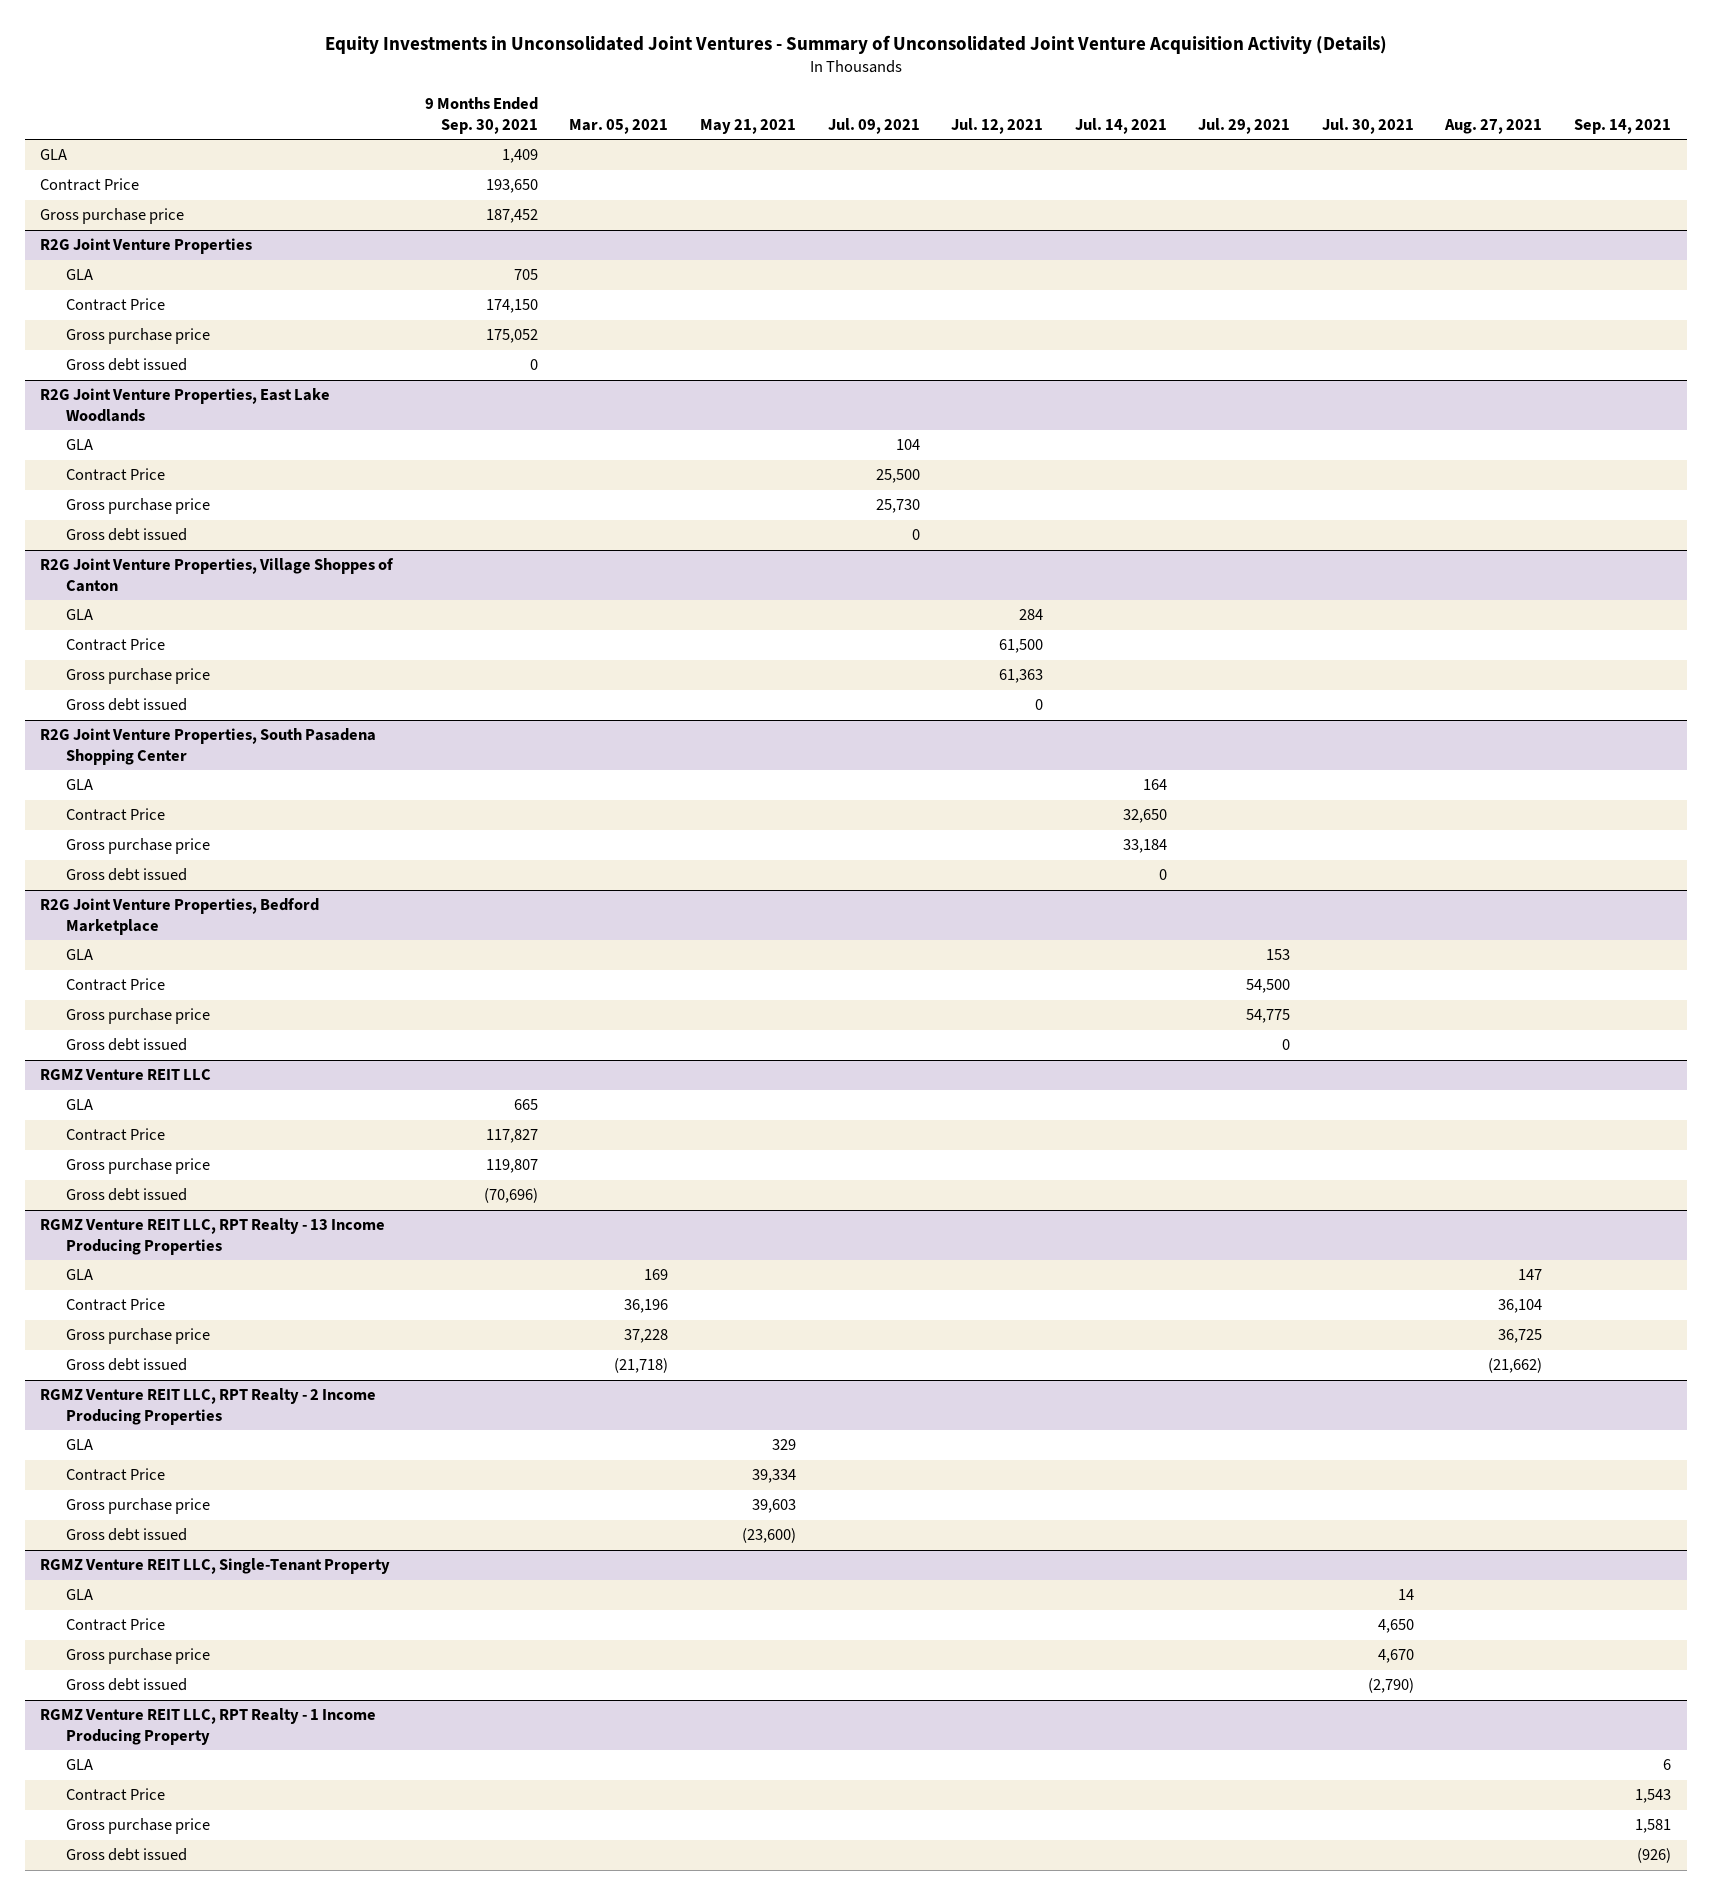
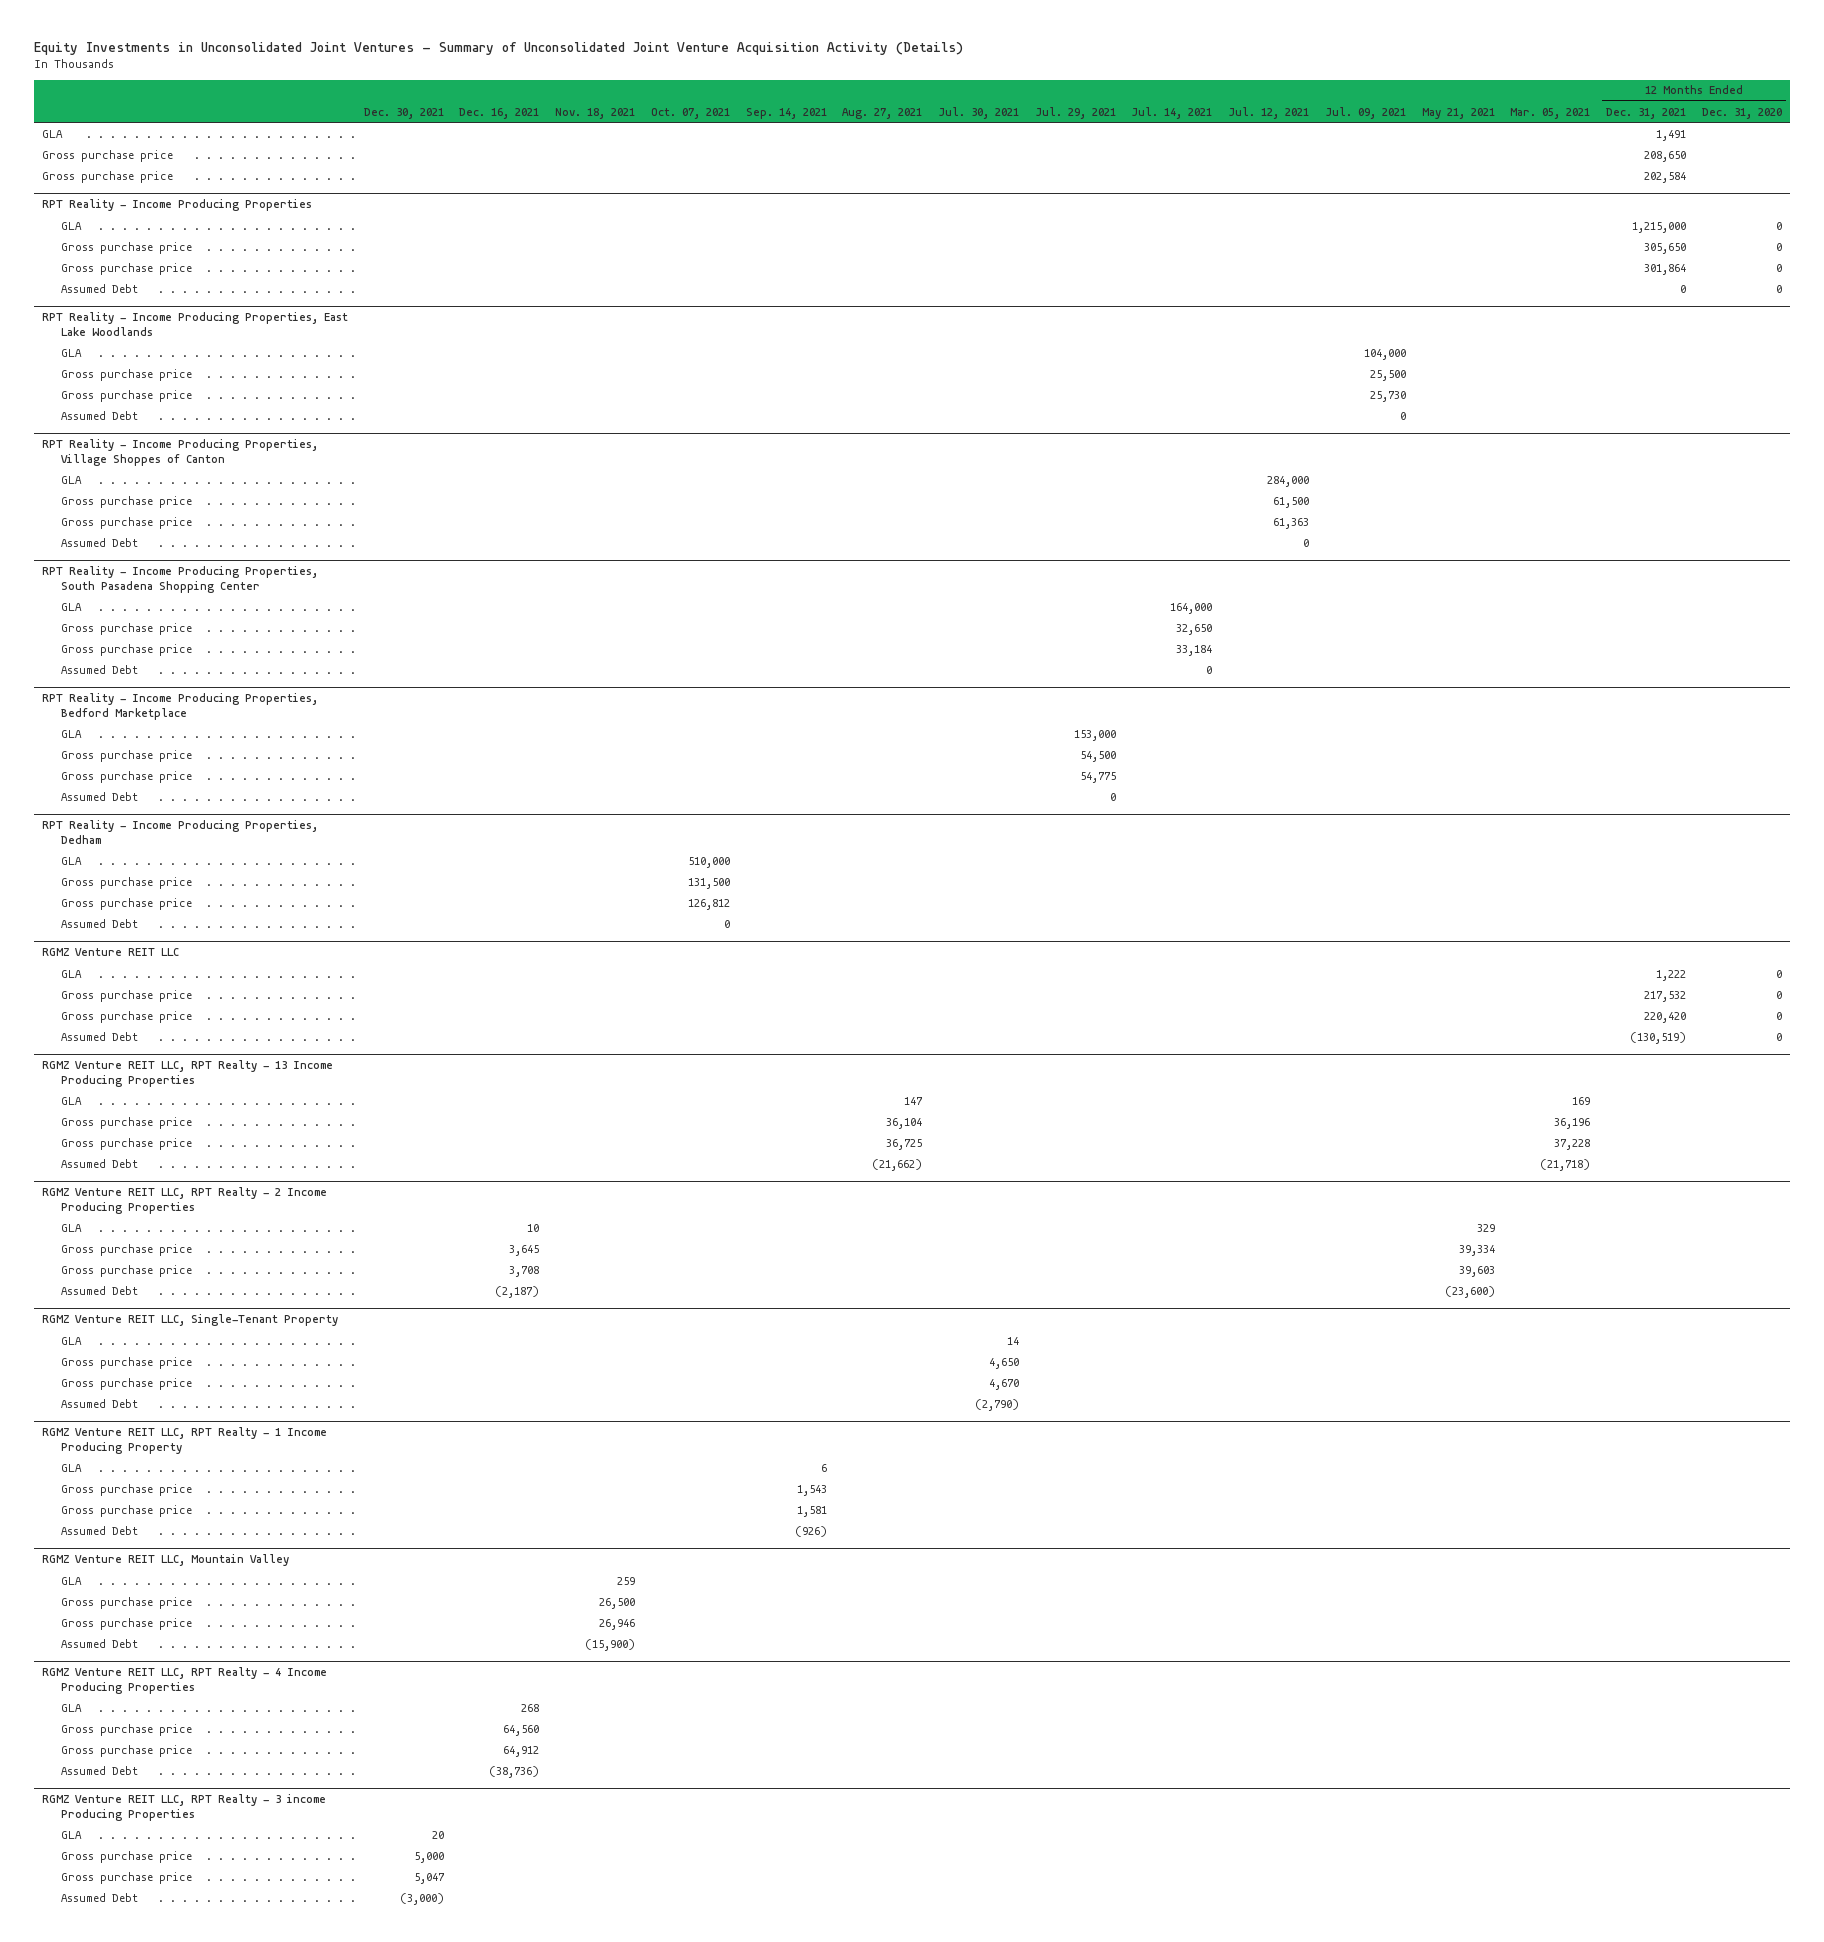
- | 9 Months Ended Sep. 30, 2021 | Mar. 05, 2021 | May 21, 2021 | Jul. 09, 2021 | Jul. 12, 2021 | Jul. 14, 2021 | Jul. 29, 2021 | Jul. 30, 2021 | Aug. 27, 2021 | Sep. 14, 2021
+ | Dec. 30, 2021 | Dec. 16, 2021 | Nov. 18, 2021 | Oct. 07, 2021 | Sep. 14, 2021 | Aug. 27, 2021 | Jul. 30, 2021 | Jul. 29, 2021 | Jul. 14, 2021 | Jul. 12, 2021 | Jul. 09, 2021 | May 21, 2021 | Mar. 05, 2021 | 12 Months Ended Dec. 31, 2021 | 12 Months Ended Dec. 31, 2020
- Contract Price | 193,650 | | | | | | | | |
- R2G Joint Venture Properties
+ Gross purchase price | | | | | | | | | | | | | | 202,584 |
+ RPT Reality - Income Producing Properties
- Contract Price | 174,150 | | | | | | | | |
- Gross debt issued | 0 | | | | | | | | |
- R2G Joint Venture Properties, East Lake Woodlands
- GLA | | | | 104 | | | | | |
- Contract Price | | | | 25,500 | | | | | |
+ Gross purchase price | | | | | | | | | | | | | | 301,864 | 0
+ Assumed Debt | | | | | | | | | | | | | | 0 | 0
+ RPT Reality - Income Producing Properties, East Lake Woodlands
+ GLA | | | | | | | | | | | 104,000 | | | |
+ Gross purchase price | | | | | | | | | | | 25,500 | | | |
- Gross debt issued | | | | 0 | | | | | |
- R2G Joint Venture Properties, Village Shoppes of Canton
- GLA | | | | | 284 | | | | |
- Contract Price | | | | | 61,500 | | | | |
+ Assumed Debt | | | | | | | | | | | 0 | | | |
+ RPT Reality - Income Producing Properties, Village Shoppes of Canton
+ GLA | | | | | | | | | | 284,000 | | | | |
+ Gross purchase price | | | | | | | | | | 61,500 | | | | |
- Gross debt issued | | | | | 0 | | | | |
- R2G Joint Venture Properties, South Pasadena Shopping Center
- GLA | | | | | | 164 | | | |
- Contract Price | | | | | | 32,650 | | | |
+ Assumed Debt | | | | | | | | | | 0 | | | | |
+ RPT Reality - Income Producing Properties, South Pasadena Shopping Center
+ GLA | | | | | | | | | 164,000 | | | | | |
+ Gross purchase price | | | | | | | | | 32,650 | | | | | |
- Gross debt issued | | | | | | 0 | | | |
- R2G Joint Venture Properties, Bedford Marketplace
- GLA | | | | | | | 153 | | |
- Contract Price | | | | | | | 54,500 | | |
+ Assumed Debt | | | | | | | | | 0 | | | | | |
+ RPT Reality - Income Producing Properties, Bedford Marketplace
+ GLA | | | | | | | | 153,000 | | | | | | |
+ Gross purchase price | | | | | | | | 54,500 | | | | | | |
- Gross debt issued | | | | | | | 0 | | |
+ Assumed Debt | | | | | | | | 0 | | | | | | |
+ RPT Reality - Income Producing Properties, Dedham
+ GLA | | | | 510,000 | | | | | | | | | | |
+ Gross purchase price | | | | 131,500 | | | | | | | | | | |
+ Gross purchase price | | | | 126,812 | | | | | | | | | | |
+ Assumed Debt | | | | 0 | | | | | | | | | | |
@ RGMZ Venture REIT LLC
- Contract Price | 117,827 | | | | | | | | |
- Gross debt issued | (70,696) | | | | | | | | |
+ Gross purchase price | | | | | | | | | | | | | | 220,420 | 0
+ Assumed Debt | | | | | | | | | | | | | | (130,519) | 0
@ RGMZ Venture REIT LLC, RPT Realty - 13 Income Producing Properties
- Contract Price | | 36,196 | | | | | | | 36,104 |
+ Gross purchase price | | | | | | 36,104 | | | | | | | 36,196 | |
- Gross debt issued | | (21,718) | | | | | | | (21,662) |
+ Assumed Debt | | | | | | (21,662) | | | | | | | (21,718) | |
@ RGMZ Venture REIT LLC, RPT Realty - 2 Income Producing Properties
- Contract Price | | | 39,334 | | | | | | |
+ Gross purchase price | | 3,645 | | | | | | | | | | 39,334 | | |
- Gross debt issued | | | (23,600) | | | | | | |
+ Assumed Debt | | (2,187) | | | | | | | | | | (23,600) | | |
@ RGMZ Venture REIT LLC, Single-Tenant Property
- Contract Price | | | | | | | | 4,650 | |
+ Gross purchase price | | | | | | | 4,650 | | | | | | | |
- Gross debt issued | | | | | | | | (2,790) | |
+ Assumed Debt | | | | | | | (2,790) | | | | | | | |
@ RGMZ Venture REIT LLC, RPT Realty - 1 Income Producing Property
- Contract Price | | | | | | | | | | 1,543
+ Gross purchase price | | | | | 1,543 | | | | | | | | | |
- Gross debt issued | | | | | | | | | | (926)
+ Assumed Debt | | | | | (926) | | | | | | | | | |
+ RGMZ Venture REIT LLC, Mountain Valley
+ GLA | | | 259 | | | | | | | | | | | |
+ Gross purchase price | | | 26,500 | | | | | | | | | | | |
+ Gross purchase price | | | 26,946 | | | | | | | | | | | |
+ Assumed Debt | | | (15,900) | | | | | | | | | | | |
+ RGMZ Venture REIT LLC, RPT Realty - 4 Income Producing Properties
+ GLA | | 268 | | | | | | | | | | | | |
+ Gross purchase price | | 64,560 | | | | | | | | | | | | |
+ Gross purchase price | | 64,912 | | | | | | | | | | | | |
+ Assumed Debt | | (38,736) | | | | | | | | | | | | |
+ RGMZ Venture REIT LLC, RPT Realty - 3 income Producing Properties
+ GLA | 20 | | | | | | | | | | | | | |
+ Gross purchase price | 5,000 | | | | | | | | | | | | | |
+ Gross purchase price | 5,047 | | | | | | | | | | | | | |
+ Assumed Debt | (3,000) | | | | | | | | | | | | | |

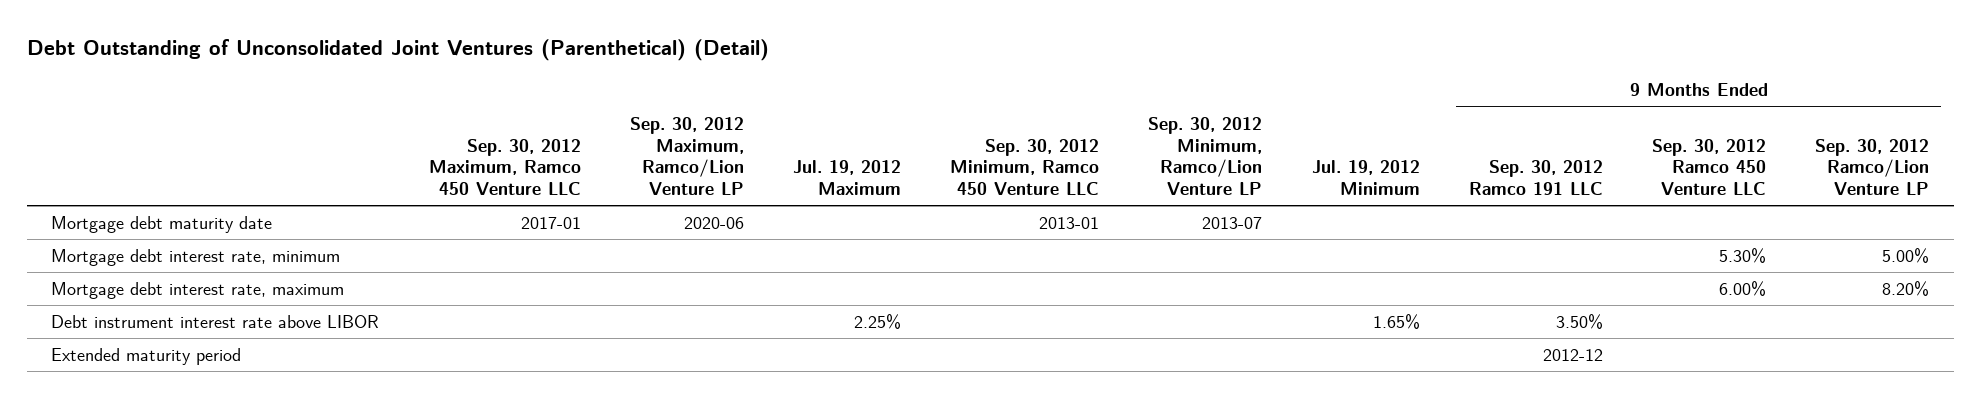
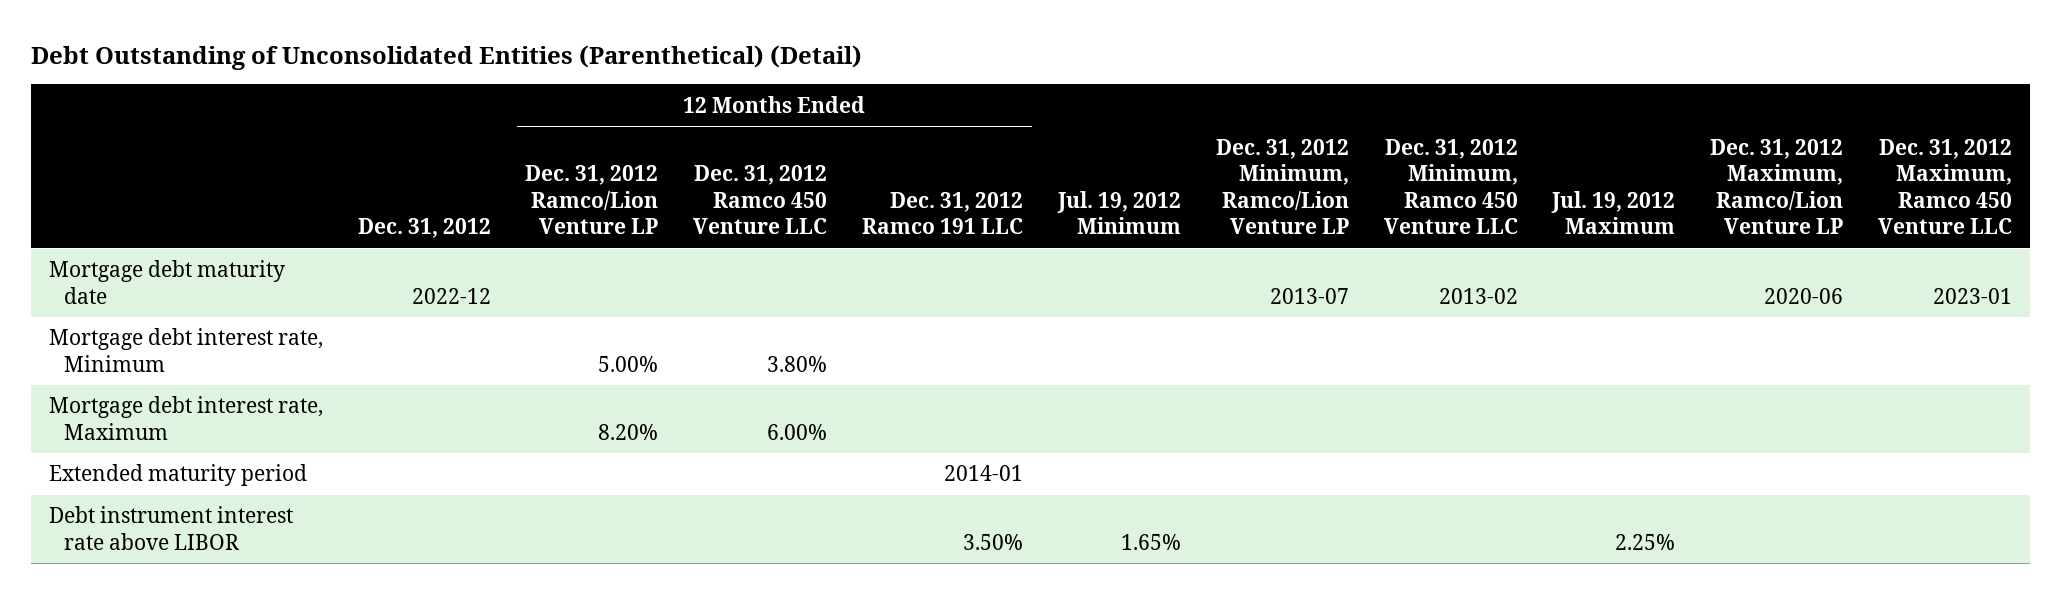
- Debt Outstanding of Unconsolidated Joint Ventures (Parenthetical) (Detail)
+ Debt Outstanding of Unconsolidated Entities (Parenthetical) (Detail)
- | Sep. 30, 2012 Maximum, Ramco 450 Venture LLC | Sep. 30, 2012 Maximum, Ramco/Lion Venture LP | Jul. 19, 2012 Maximum | Sep. 30, 2012 Minimum, Ramco 450 Venture LLC | Sep. 30, 2012 Minimum, Ramco/Lion Venture LP | Jul. 19, 2012 Minimum | 9 Months Ended Sep. 30, 2012 Ramco 191 LLC | 9 Months Ended Sep. 30, 2012 Ramco 450 Venture LLC | 9 Months Ended Sep. 30, 2012 Ramco/Lion Venture LP
+ | Dec. 31, 2012 | 12 Months Ended Dec. 31, 2012 Ramco/Lion Venture LP | 12 Months Ended Dec. 31, 2012 Ramco 450 Venture LLC | 12 Months Ended Dec. 31, 2012 Ramco 191 LLC | Jul. 19, 2012 Minimum | Dec. 31, 2012 Minimum, Ramco/Lion Venture LP | Dec. 31, 2012 Minimum, Ramco 450 Venture LLC | Jul. 19, 2012 Maximum | Dec. 31, 2012 Maximum, Ramco/Lion Venture LP | Dec. 31, 2012 Maximum, Ramco 450 Venture LLC
- Mortgage debt interest rate, minimum | | | | | | | | 5.30% | 5.00%
- Mortgage debt interest rate, maximum | | | | | | | | 6.00% | 8.20%
+ Mortgage debt interest rate, Minimum | | 5.00% | 3.80% | | | | | | |
+ Mortgage debt interest rate, Maximum | | 8.20% | 6.00% | | | | | | |
moved down: Debt instrument interest rate above LIBOR | | | | 3.50% | 1.65% | | | 2.25% | |

